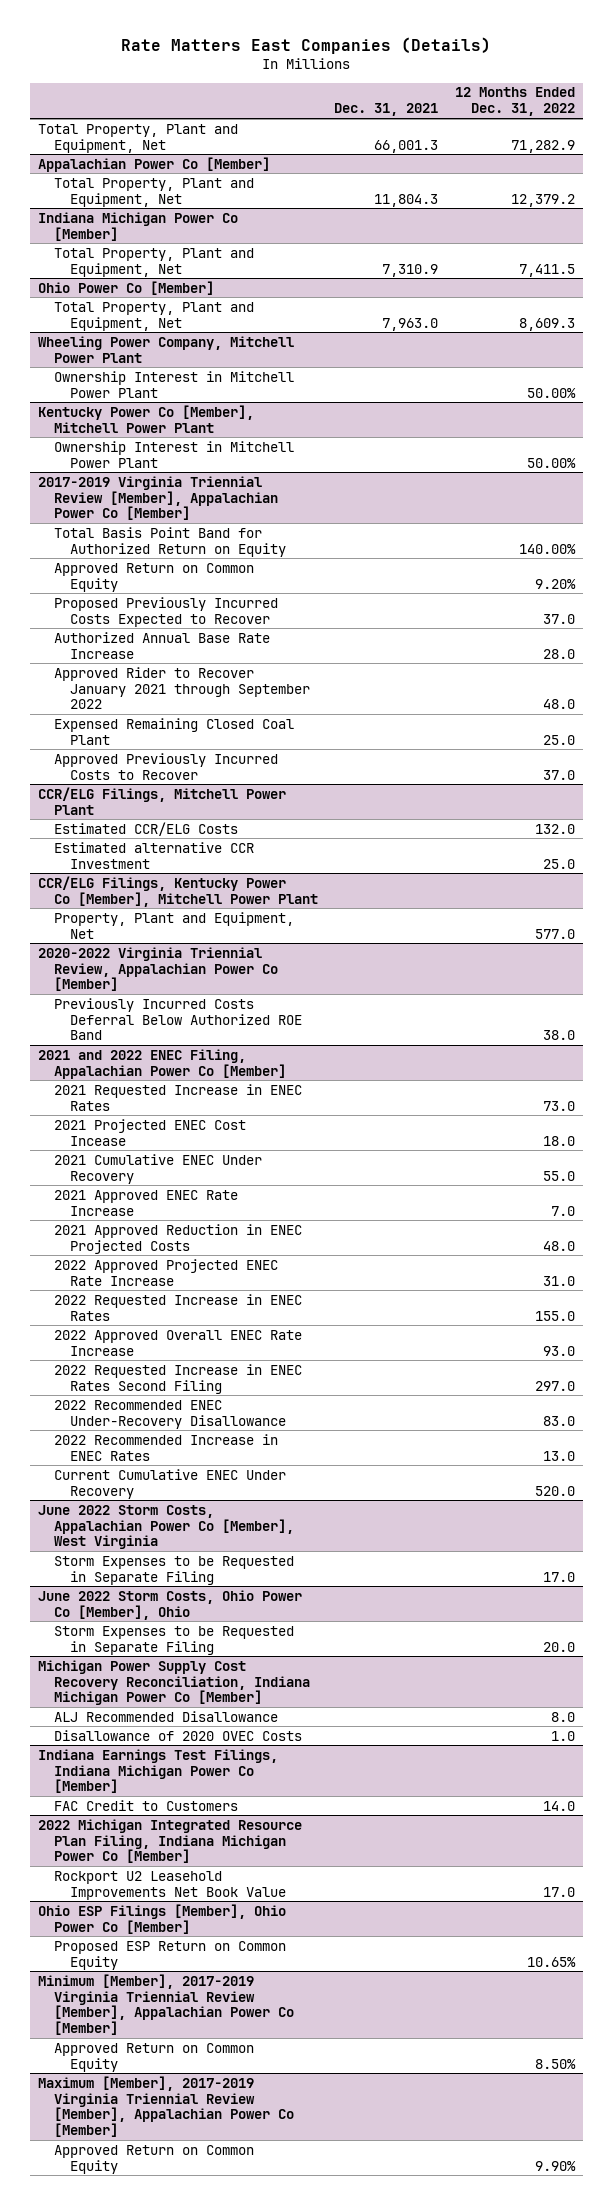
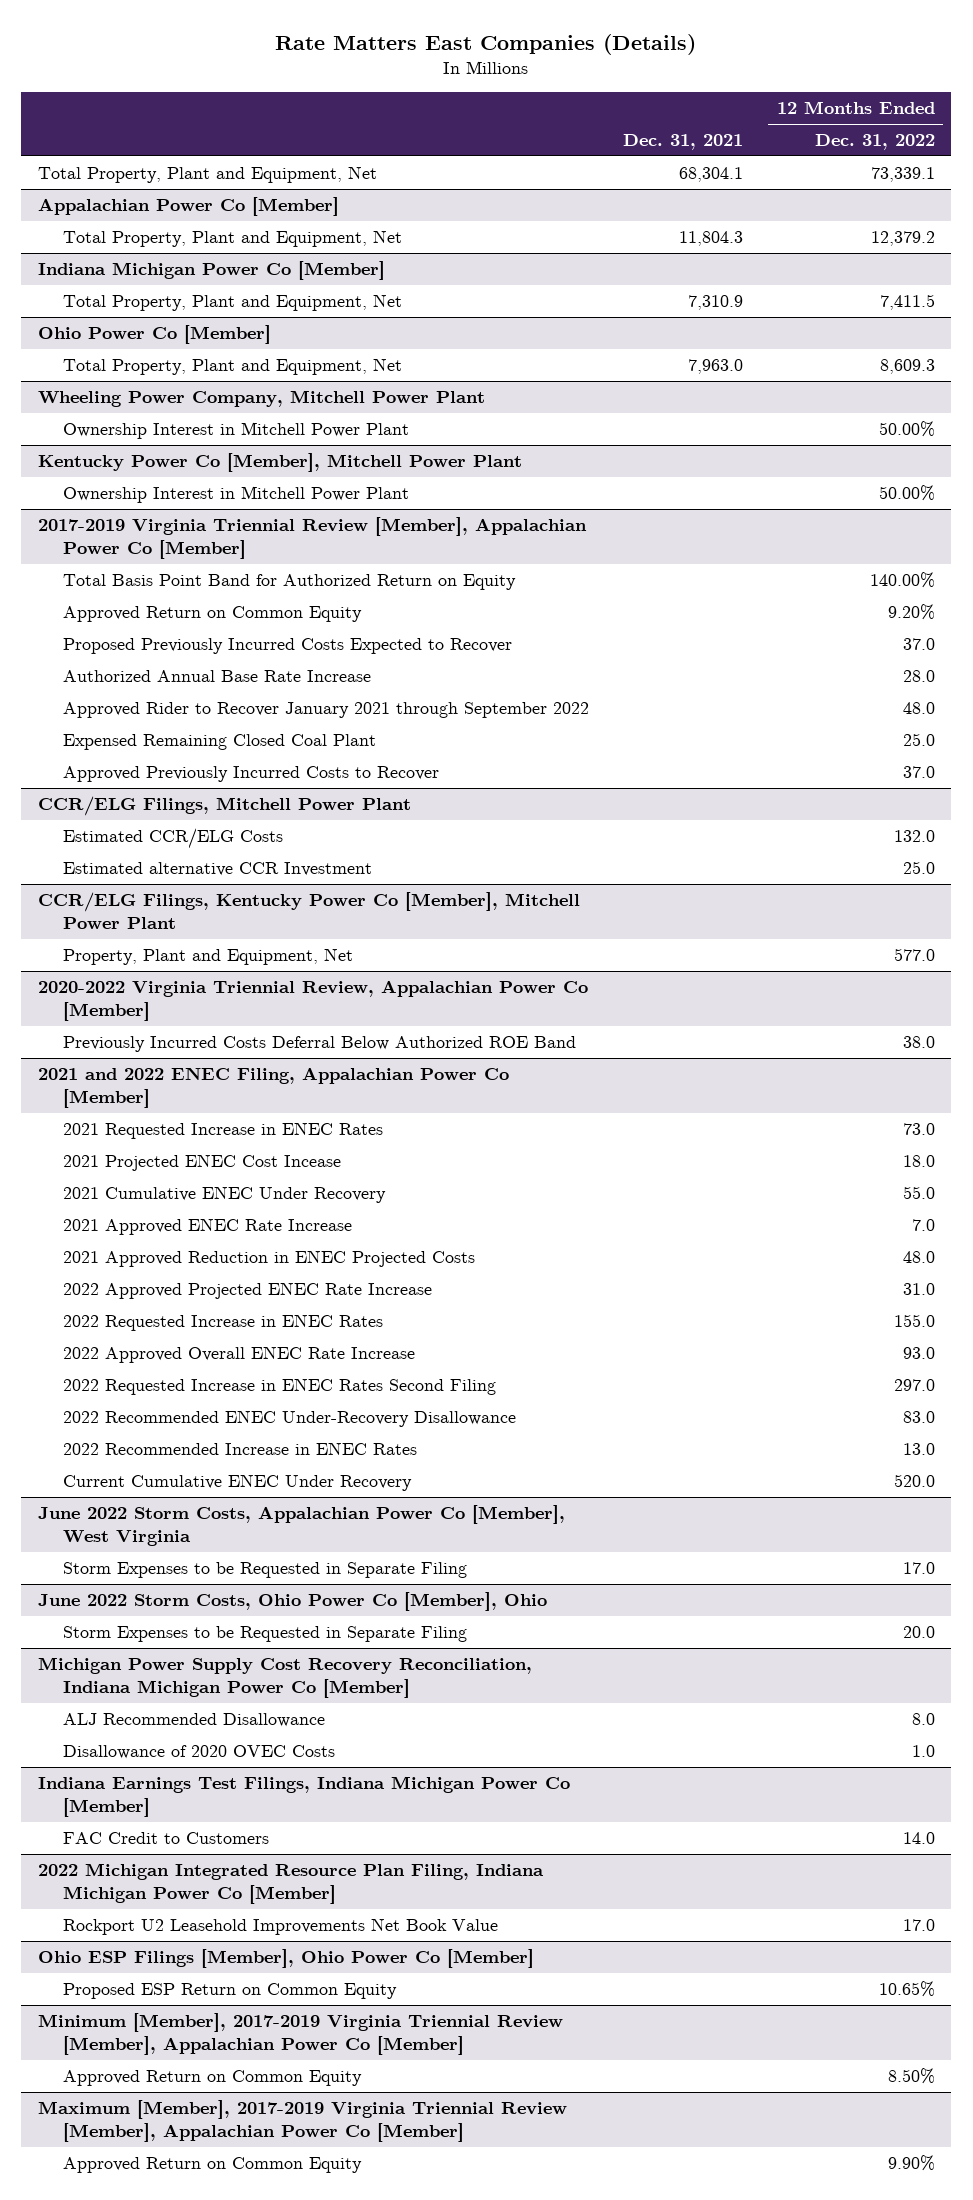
- Total Property, Plant and Equipment, Net | 66,001.3 | 71,282.9
+ Total Property, Plant and Equipment, Net | 68,304.1 | 73,339.1

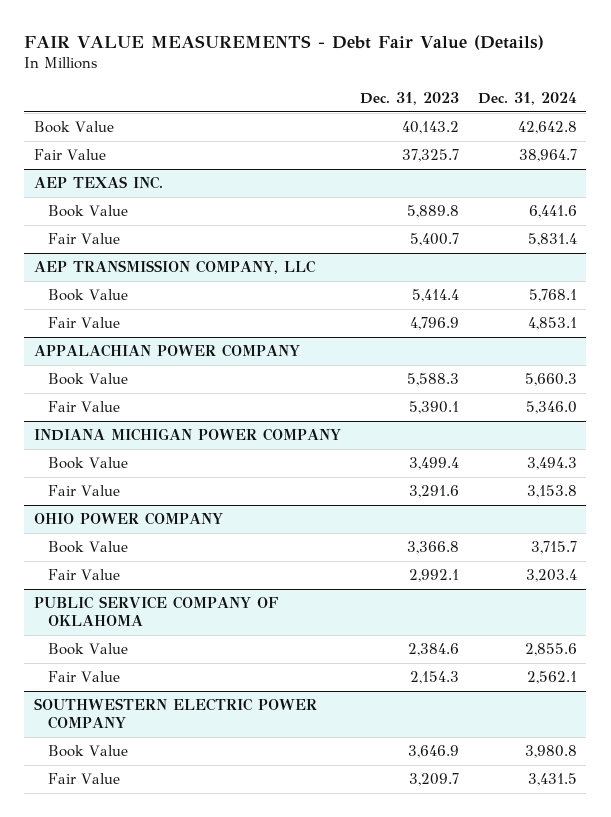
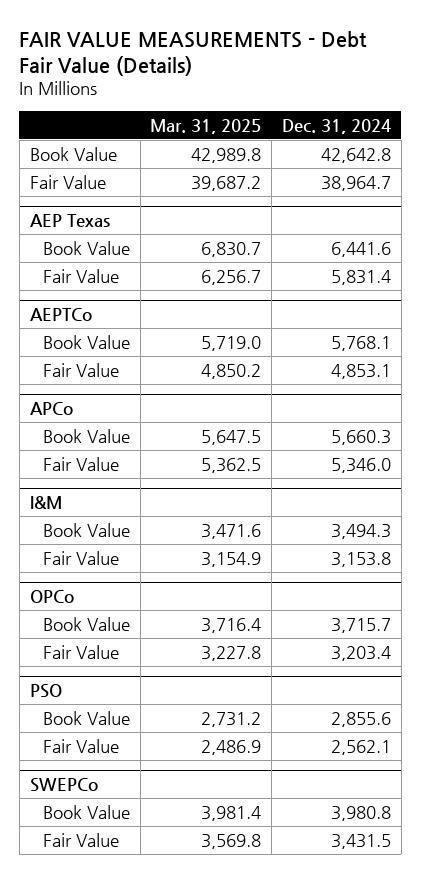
- | Dec. 31, 2023 | Dec. 31, 2024
+ | Mar. 31, 2025 | Dec. 31, 2024
- AEP TEXAS INC.
+ AEP Texas
- AEP TRANSMISSION COMPANY, LLC
+ AEPTCo
- APPALACHIAN POWER COMPANY
+ APCo
- INDIANA MICHIGAN POWER COMPANY
+ I&M
- OHIO POWER COMPANY
+ OPCo
- PUBLIC SERVICE COMPANY OF OKLAHOMA
+ PSO
- SOUTHWESTERN ELECTRIC POWER COMPANY
+ SWEPCo

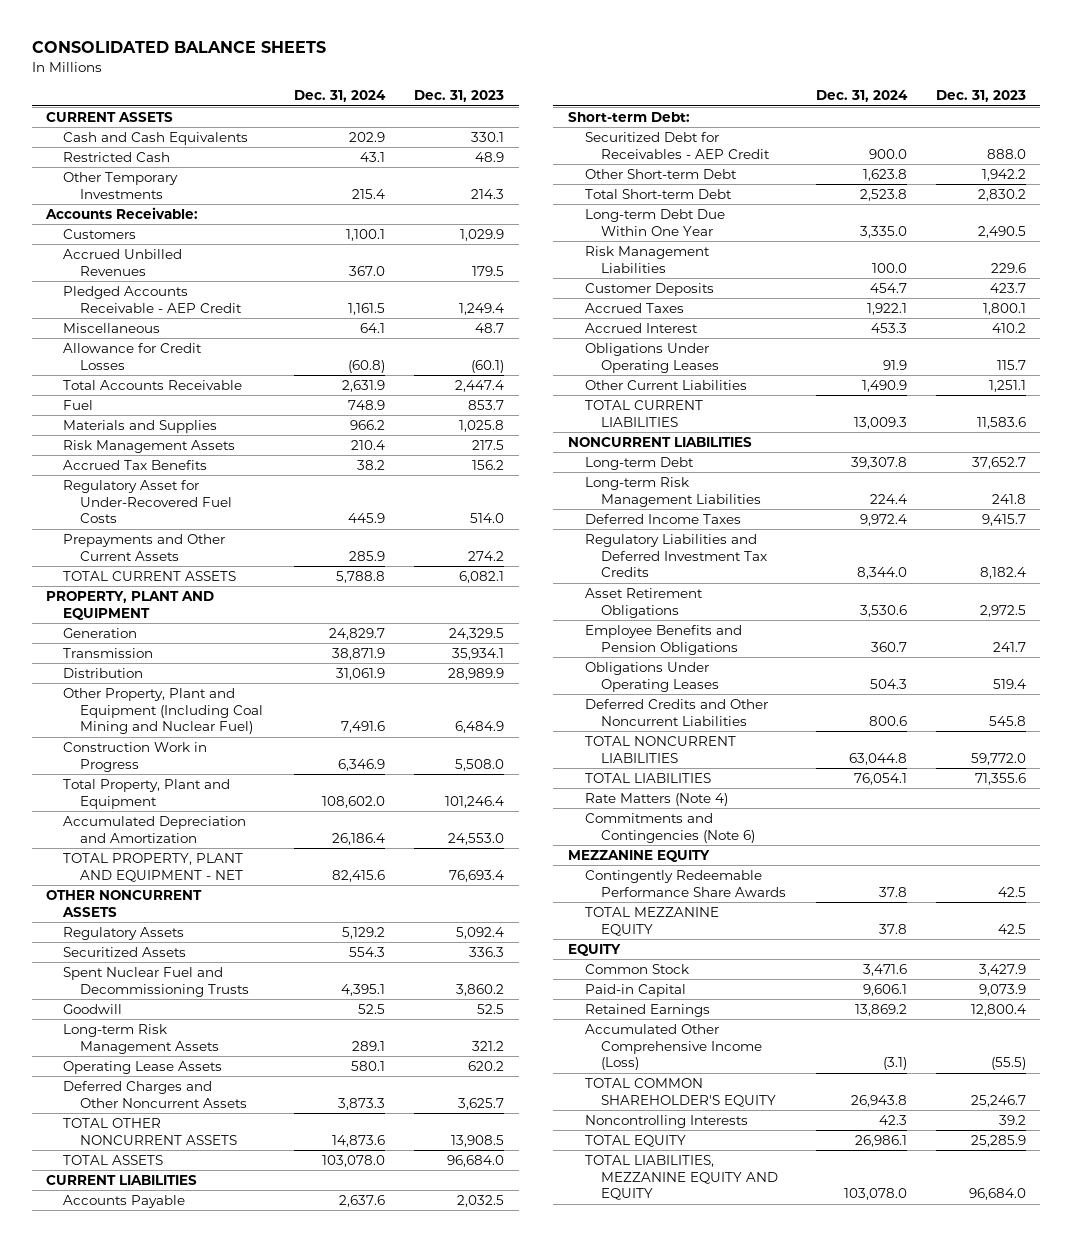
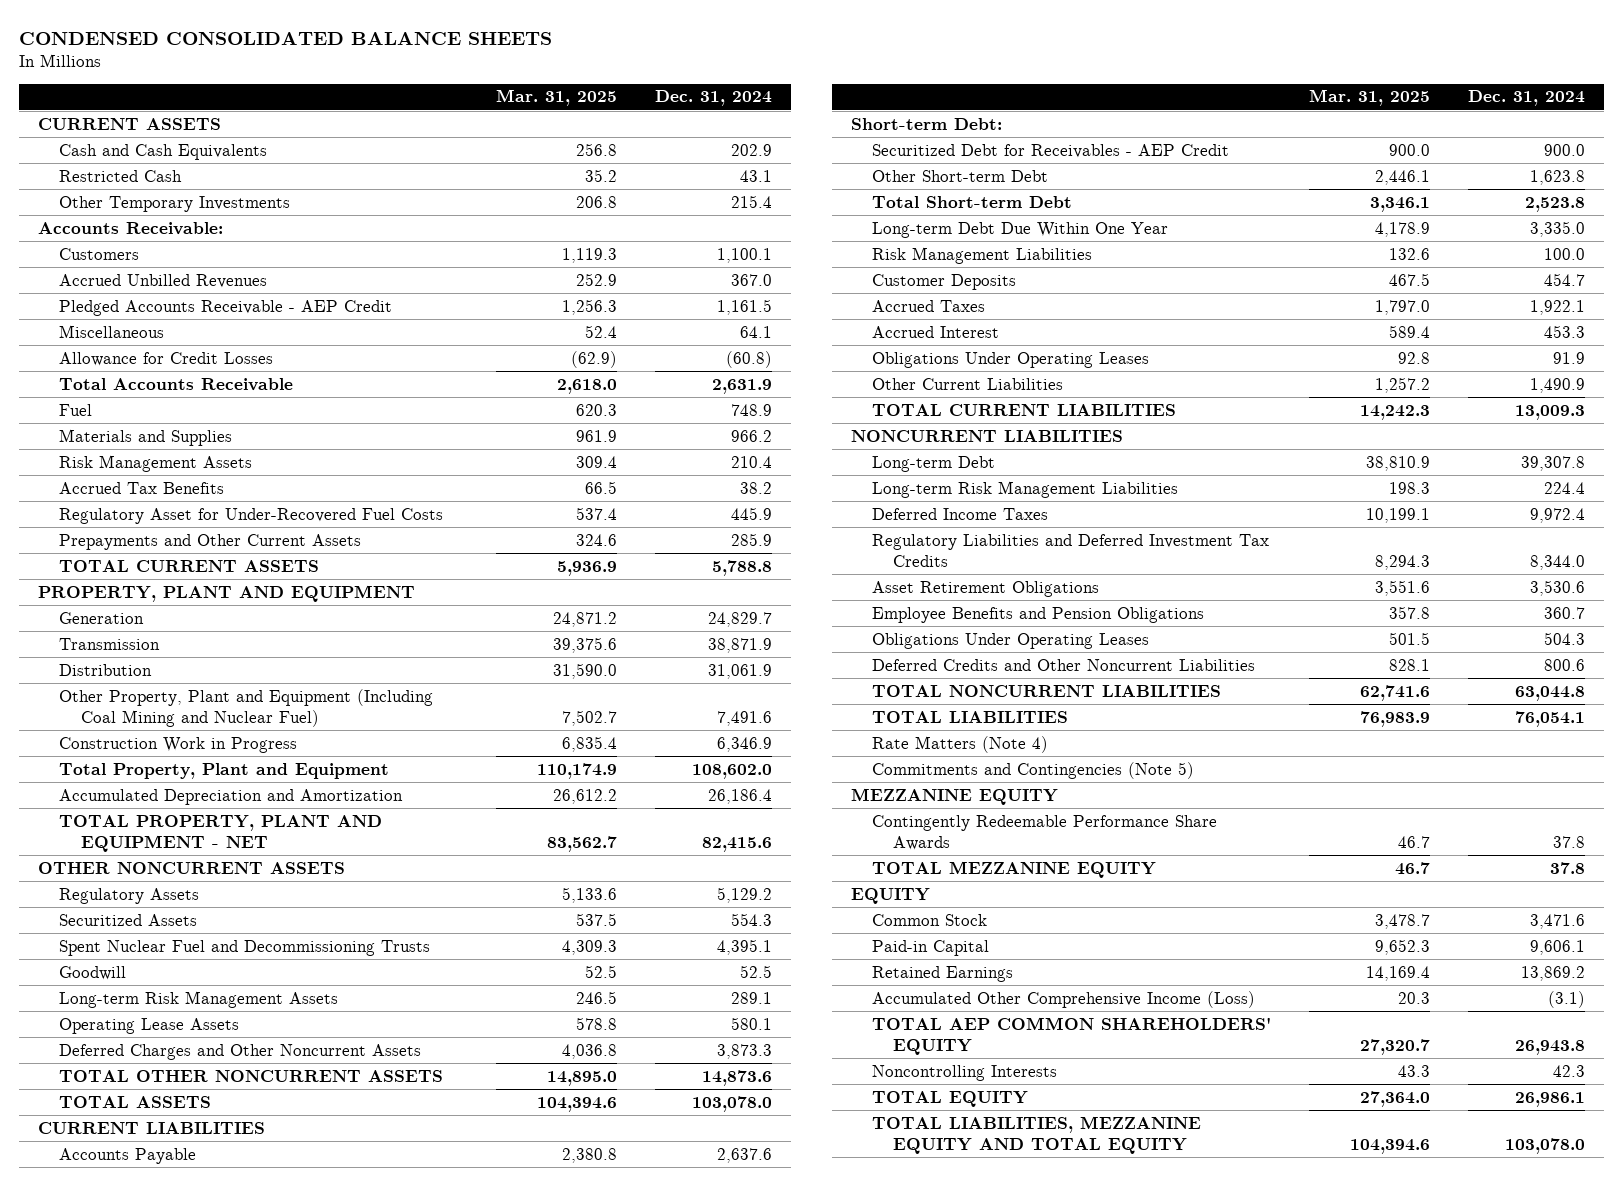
- CONSOLIDATED BALANCE SHEETS
+ CONDENSED CONSOLIDATED BALANCE SHEETS
- | Dec. 31, 2024 | Dec. 31, 2023
+ | Mar. 31, 2025 | Dec. 31, 2024
- Commitments and Contingencies (Note 6)
+ Commitments and Contingencies (Note 5)
- TOTAL COMMON SHAREHOLDER'S EQUITY | 26,943.8 | 25,246.7
+ TOTAL AEP COMMON SHAREHOLDERS' EQUITY | 27,320.7 | 26,943.8
- TOTAL LIABILITIES, MEZZANINE EQUITY AND EQUITY | 103,078.0 | 96,684.0
+ TOTAL LIABILITIES, MEZZANINE EQUITY AND TOTAL EQUITY | 104,394.6 | 103,078.0

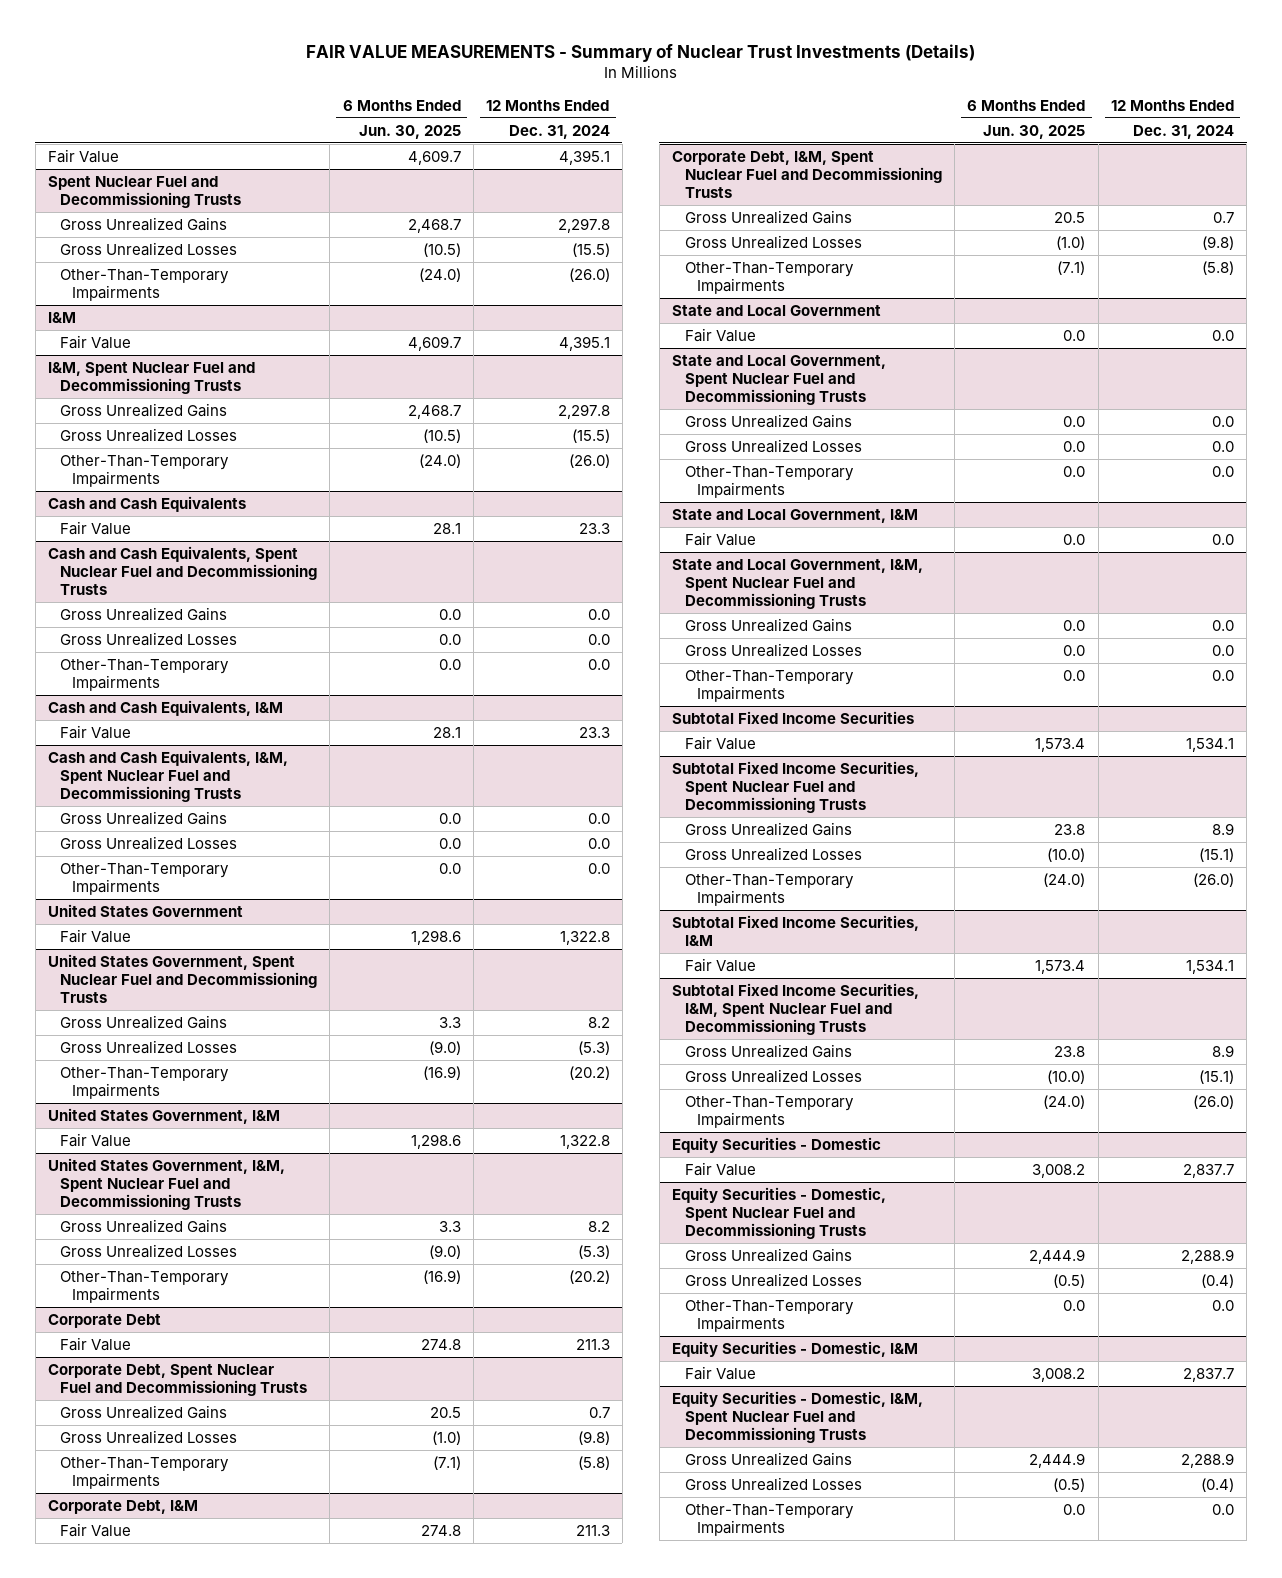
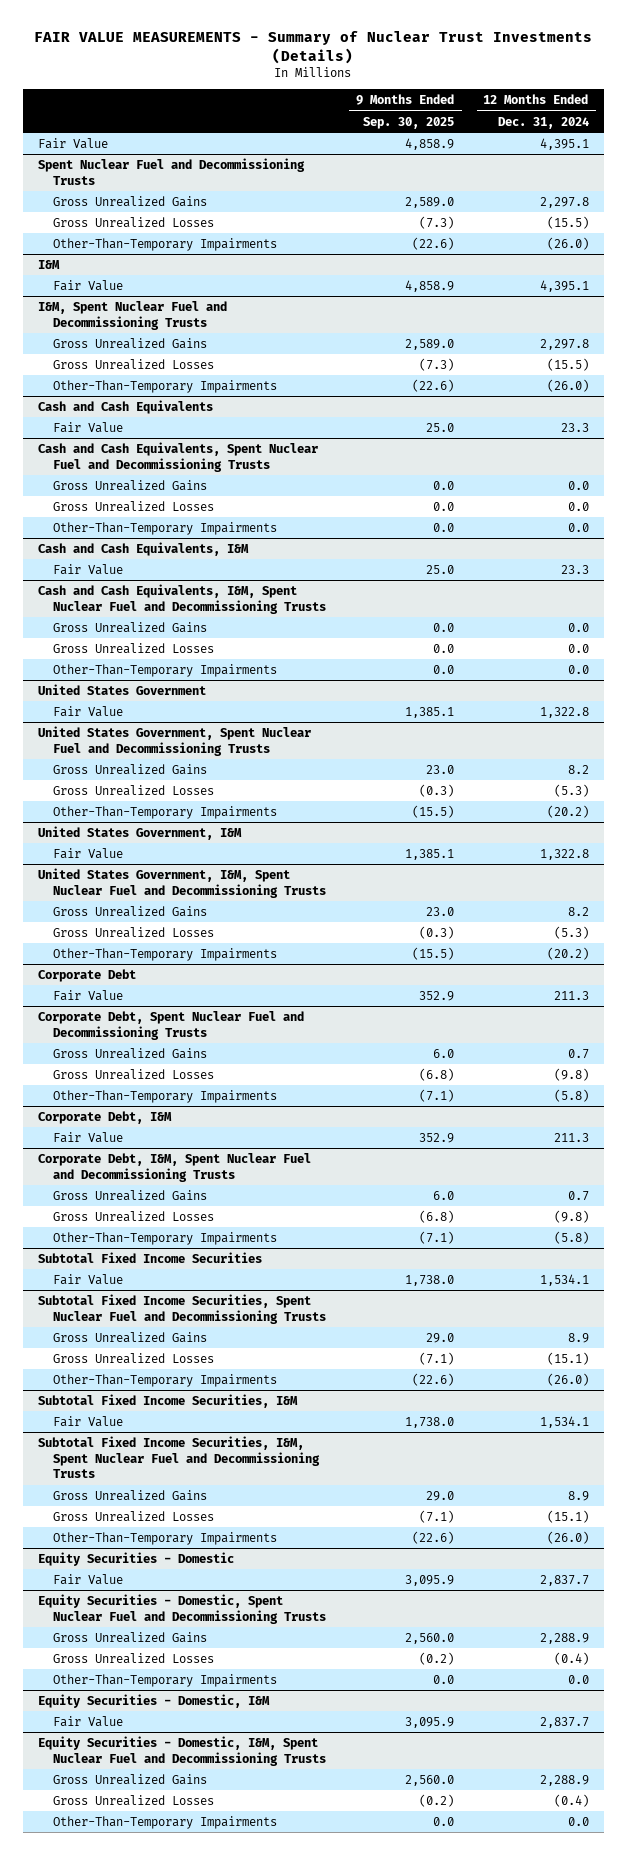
- | 6 Months Ended Jun. 30, 2025 | 12 Months Ended Dec. 31, 2024
+ | 9 Months Ended Sep. 30, 2025 | 12 Months Ended Dec. 31, 2024
- State and Local Government
- Fair Value | 0.0 | 0.0
- State and Local Government, Spent Nuclear Fuel and Decommissioning Trusts
- Gross Unrealized Gains | 0.0 | 0.0
- Gross Unrealized Losses | 0.0 | 0.0
- Other-Than-Temporary Impairments | 0.0 | 0.0
- State and Local Government, I&M
- Fair Value | 0.0 | 0.0
- State and Local Government, I&M, Spent Nuclear Fuel and Decommissioning Trusts
- Gross Unrealized Gains | 0.0 | 0.0
- Gross Unrealized Losses | 0.0 | 0.0
- Other-Than-Temporary Impairments | 0.0 | 0.0

